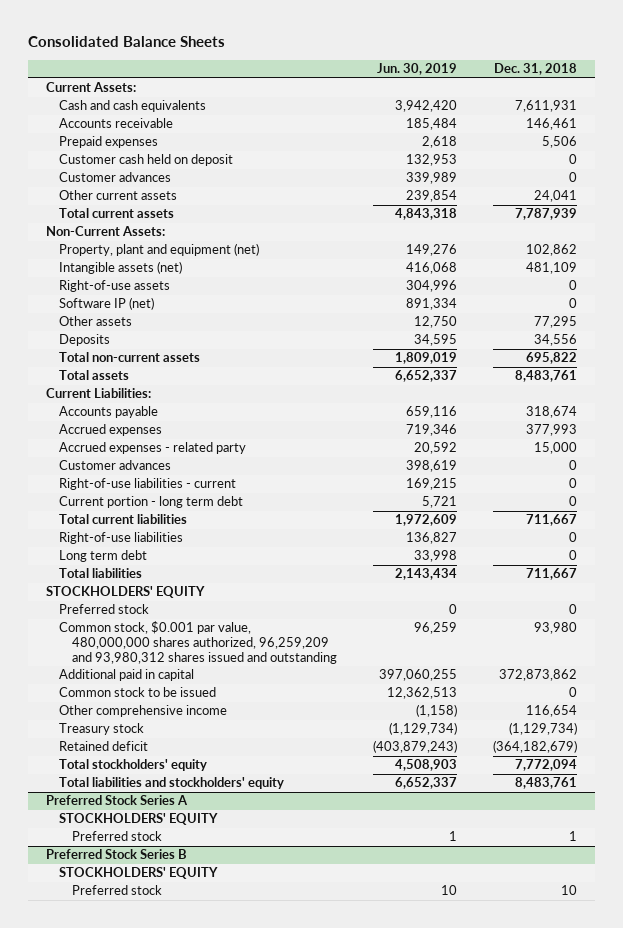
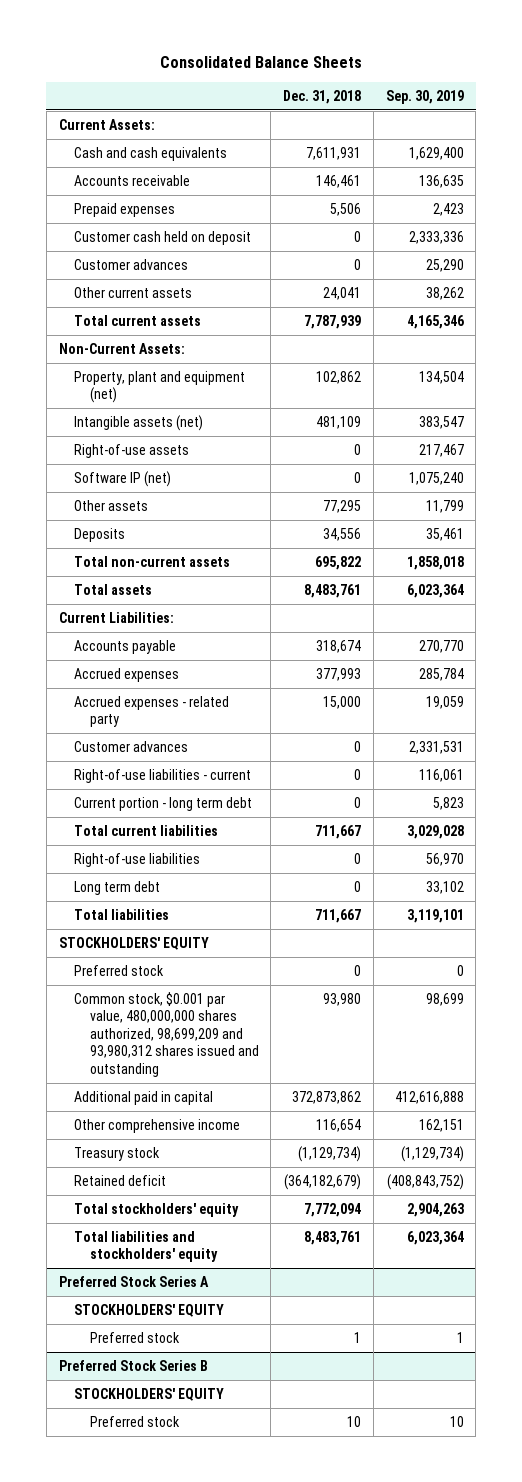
- | Jun. 30, 2019 | Dec. 31, 2018
+ | Dec. 31, 2018 | Sep. 30, 2019
- Common stock, $0.001 par value, 480,000,000 shares authorized, 96,259,209 and 93,980,312 shares issued and outstanding | 96,259 | 93,980
+ Common stock, $0.001 par value, 480,000,000 shares authorized, 98,699,209 and 93,980,312 shares issued and outstanding | 93,980 | 98,699
- Common stock to be issued | 12,362,513 | 0

